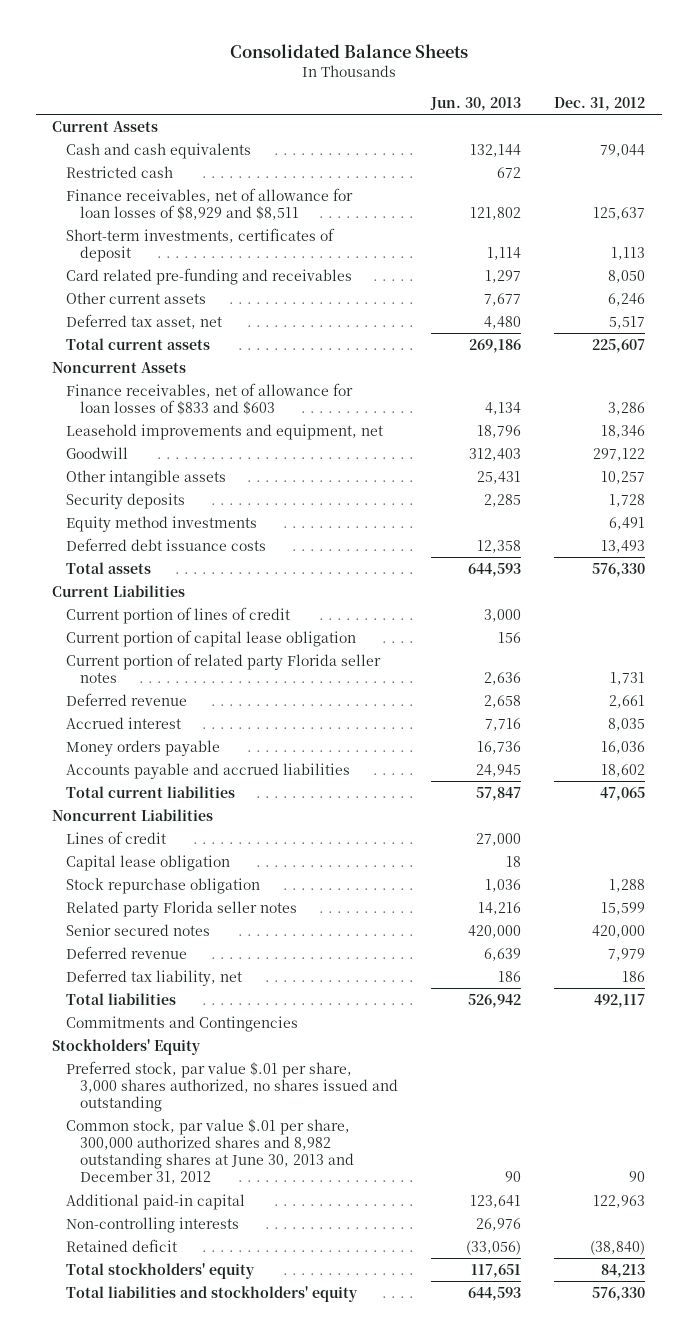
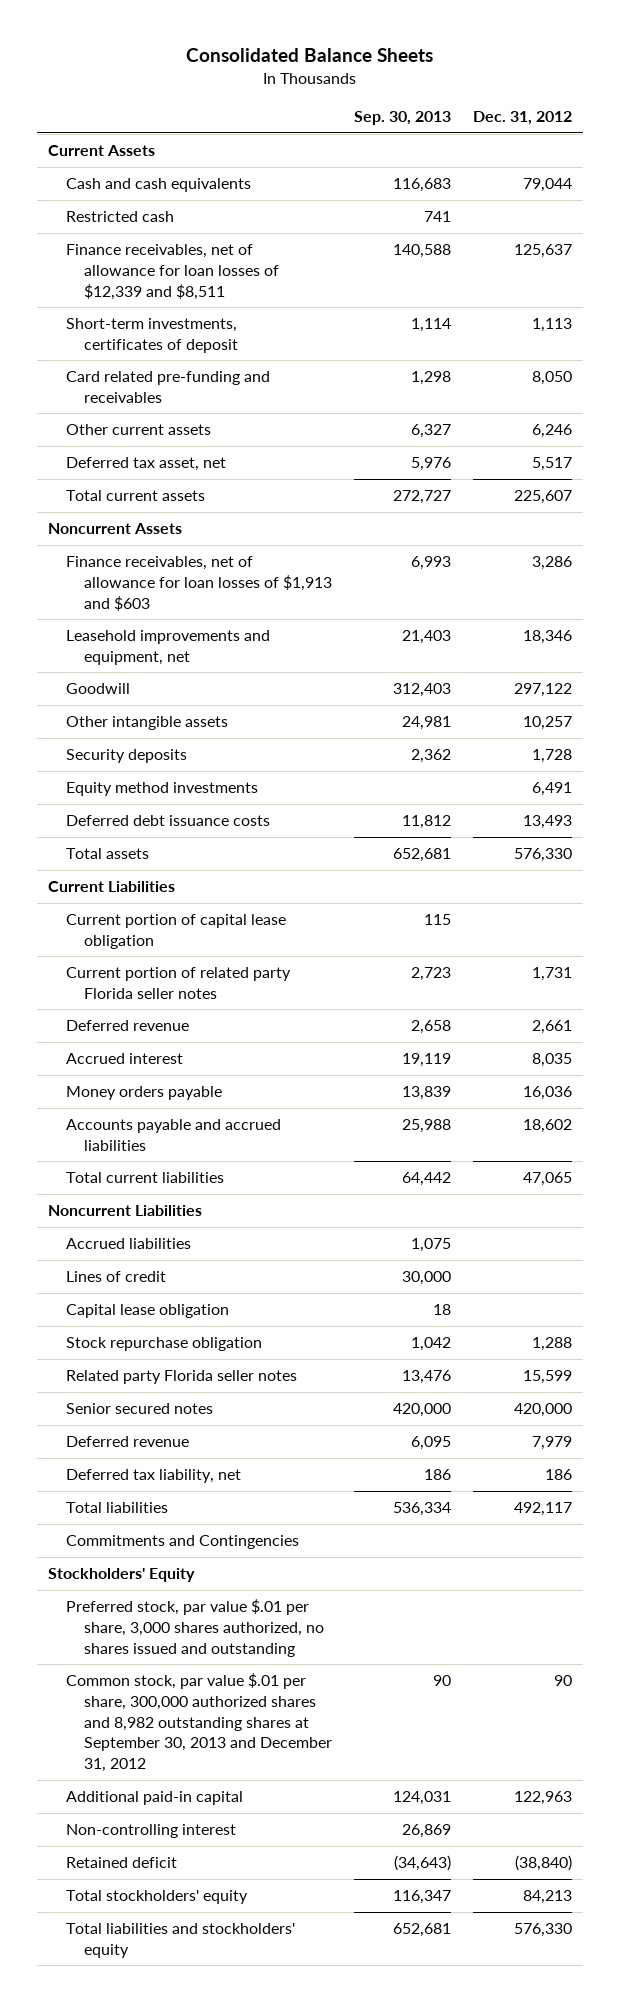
- | Jun. 30, 2013 | Dec. 31, 2012
+ | Sep. 30, 2013 | Dec. 31, 2012
- Finance receivables, net of allowance for loan losses of $8,929 and $8,511 | 121,802 | 125,637
+ Finance receivables, net of allowance for loan losses of $12,339 and $8,511 | 140,588 | 125,637
- Finance receivables, net of allowance for loan losses of $833 and $603 | 4,134 | 3,286
+ Finance receivables, net of allowance for loan losses of $1,913 and $603 | 6,993 | 3,286
- Current portion of lines of credit | 3,000 |
+ Accrued liabilities | 1,075 |
- Common stock, par value $.01 per share, 300,000 authorized shares and 8,982 outstanding shares at June 30, 2013 and December 31, 2012 | 90 | 90
+ Common stock, par value $.01 per share, 300,000 authorized shares and 8,982 outstanding shares at September 30, 2013 and December 31, 2012 | 90 | 90
- Non-controlling interests | 26,976 |
+ Non-controlling interest | 26,869 |

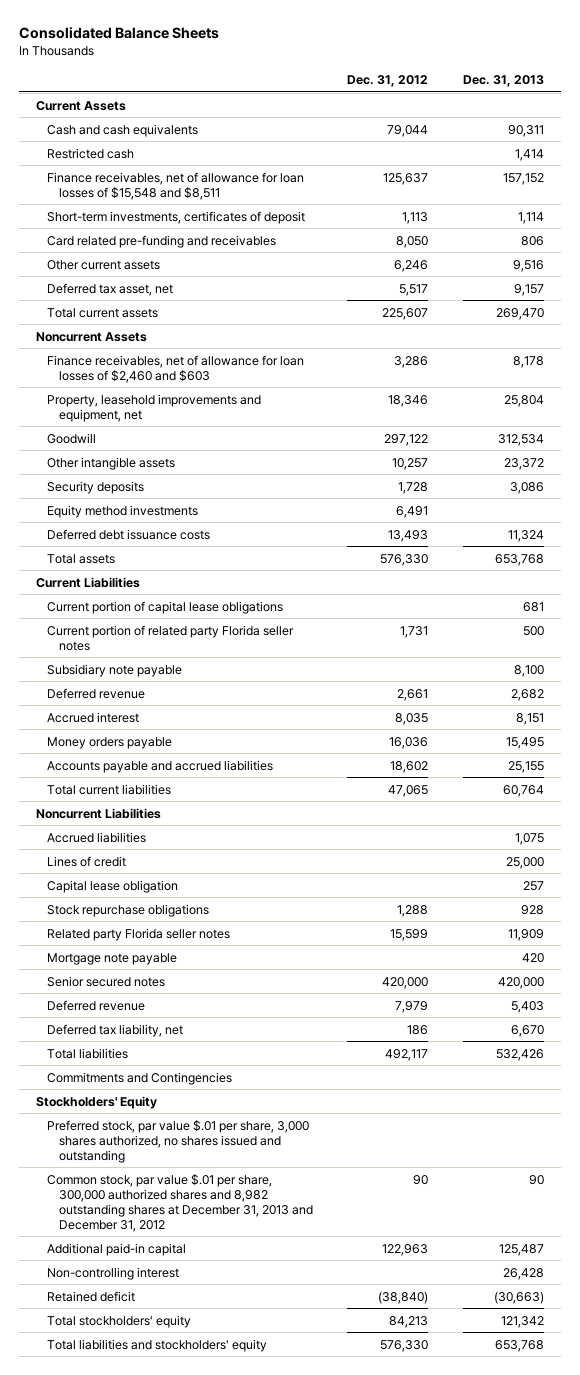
- | Sep. 30, 2013 | Dec. 31, 2012
+ | Dec. 31, 2012 | Dec. 31, 2013
- Finance receivables, net of allowance for loan losses of $12,339 and $8,511 | 140,588 | 125,637
+ Finance receivables, net of allowance for loan losses of $15,548 and $8,511 | 125,637 | 157,152
- Finance receivables, net of allowance for loan losses of $1,913 and $603 | 6,993 | 3,286
- Leasehold improvements and equipment, net | 21,403 | 18,346
+ Finance receivables, net of allowance for loan losses of $2,460 and $603 | 3,286 | 8,178
+ Property, leasehold improvements and equipment, net | 18,346 | 25,804
- Current portion of capital lease obligation | 115 |
+ Current portion of capital lease obligations | | 681
+ Subsidiary note payable | | 8,100
- Stock repurchase obligation | 1,042 | 1,288
+ Stock repurchase obligations | 1,288 | 928
+ Mortgage note payable | | 420
- Common stock, par value $.01 per share, 300,000 authorized shares and 8,982 outstanding shares at September 30, 2013 and December 31, 2012 | 90 | 90
+ Common stock, par value $.01 per share, 300,000 authorized shares and 8,982 outstanding shares at December 31, 2013 and December 31, 2012 | 90 | 90

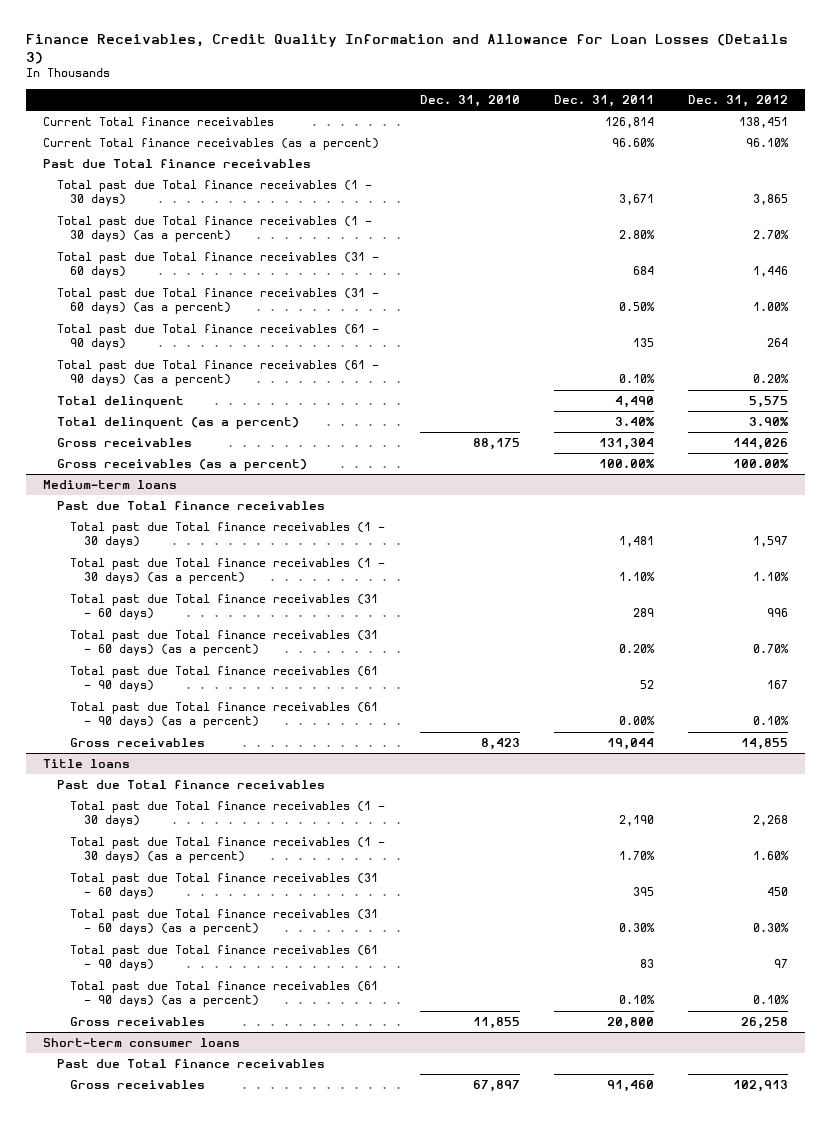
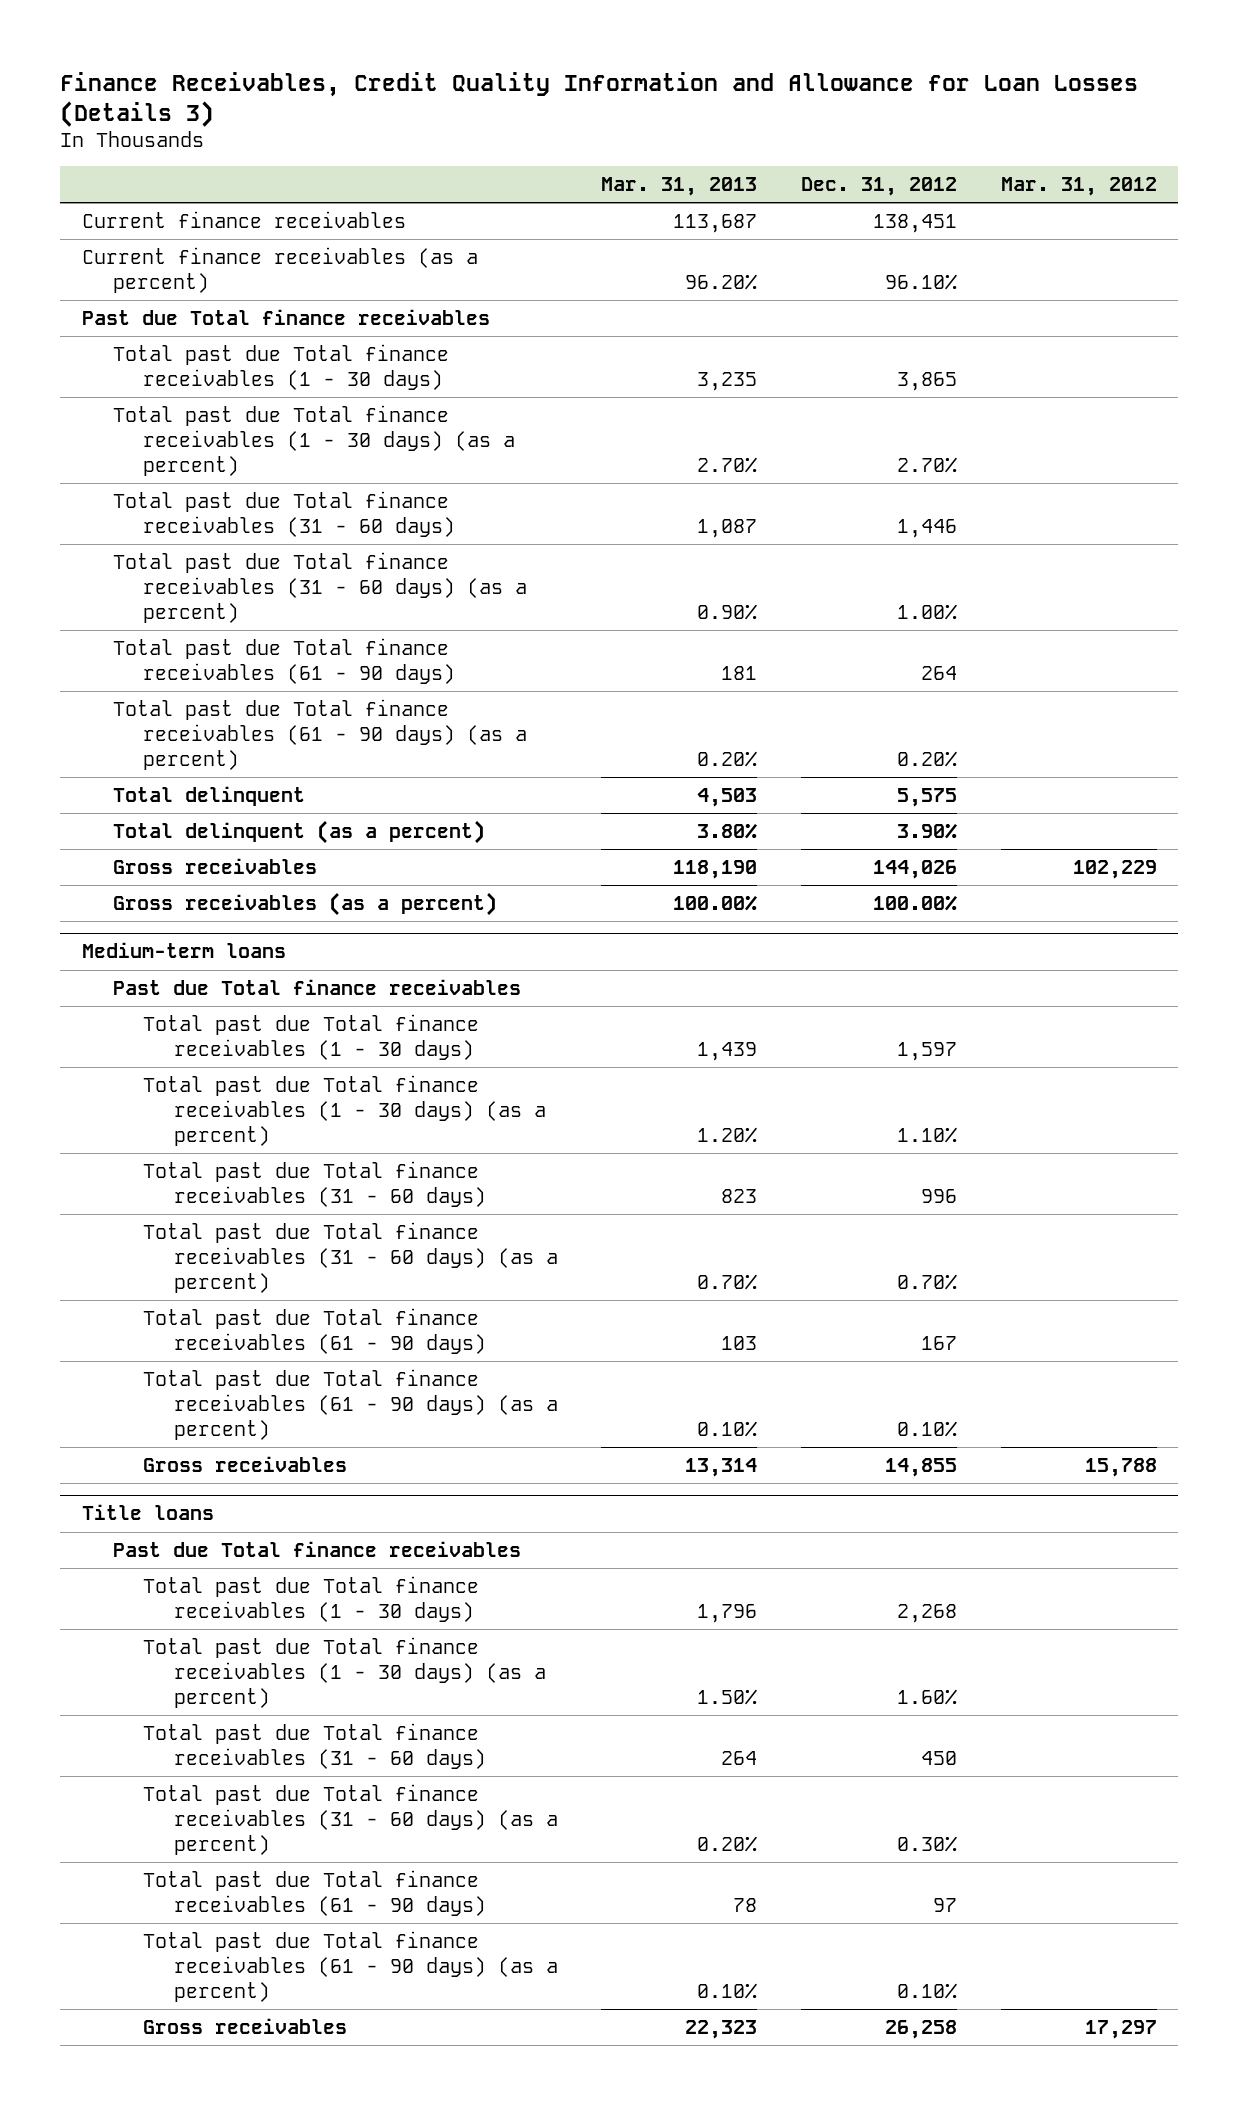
- | Dec. 31, 2010 | Dec. 31, 2011 | Dec. 31, 2012
+ | Mar. 31, 2013 | Dec. 31, 2012 | Mar. 31, 2012
- Current Total finance receivables | | 126,814 | 138,451
- Current Total finance receivables (as a percent) | | 96.60% | 96.10%
+ Current finance receivables | 113,687 | 138,451 |
+ Current finance receivables (as a percent) | 96.20% | 96.10% |
- Short-term consumer loans
- Past due Total finance receivables
- Gross receivables | 67,897 | 91,460 | 102,913

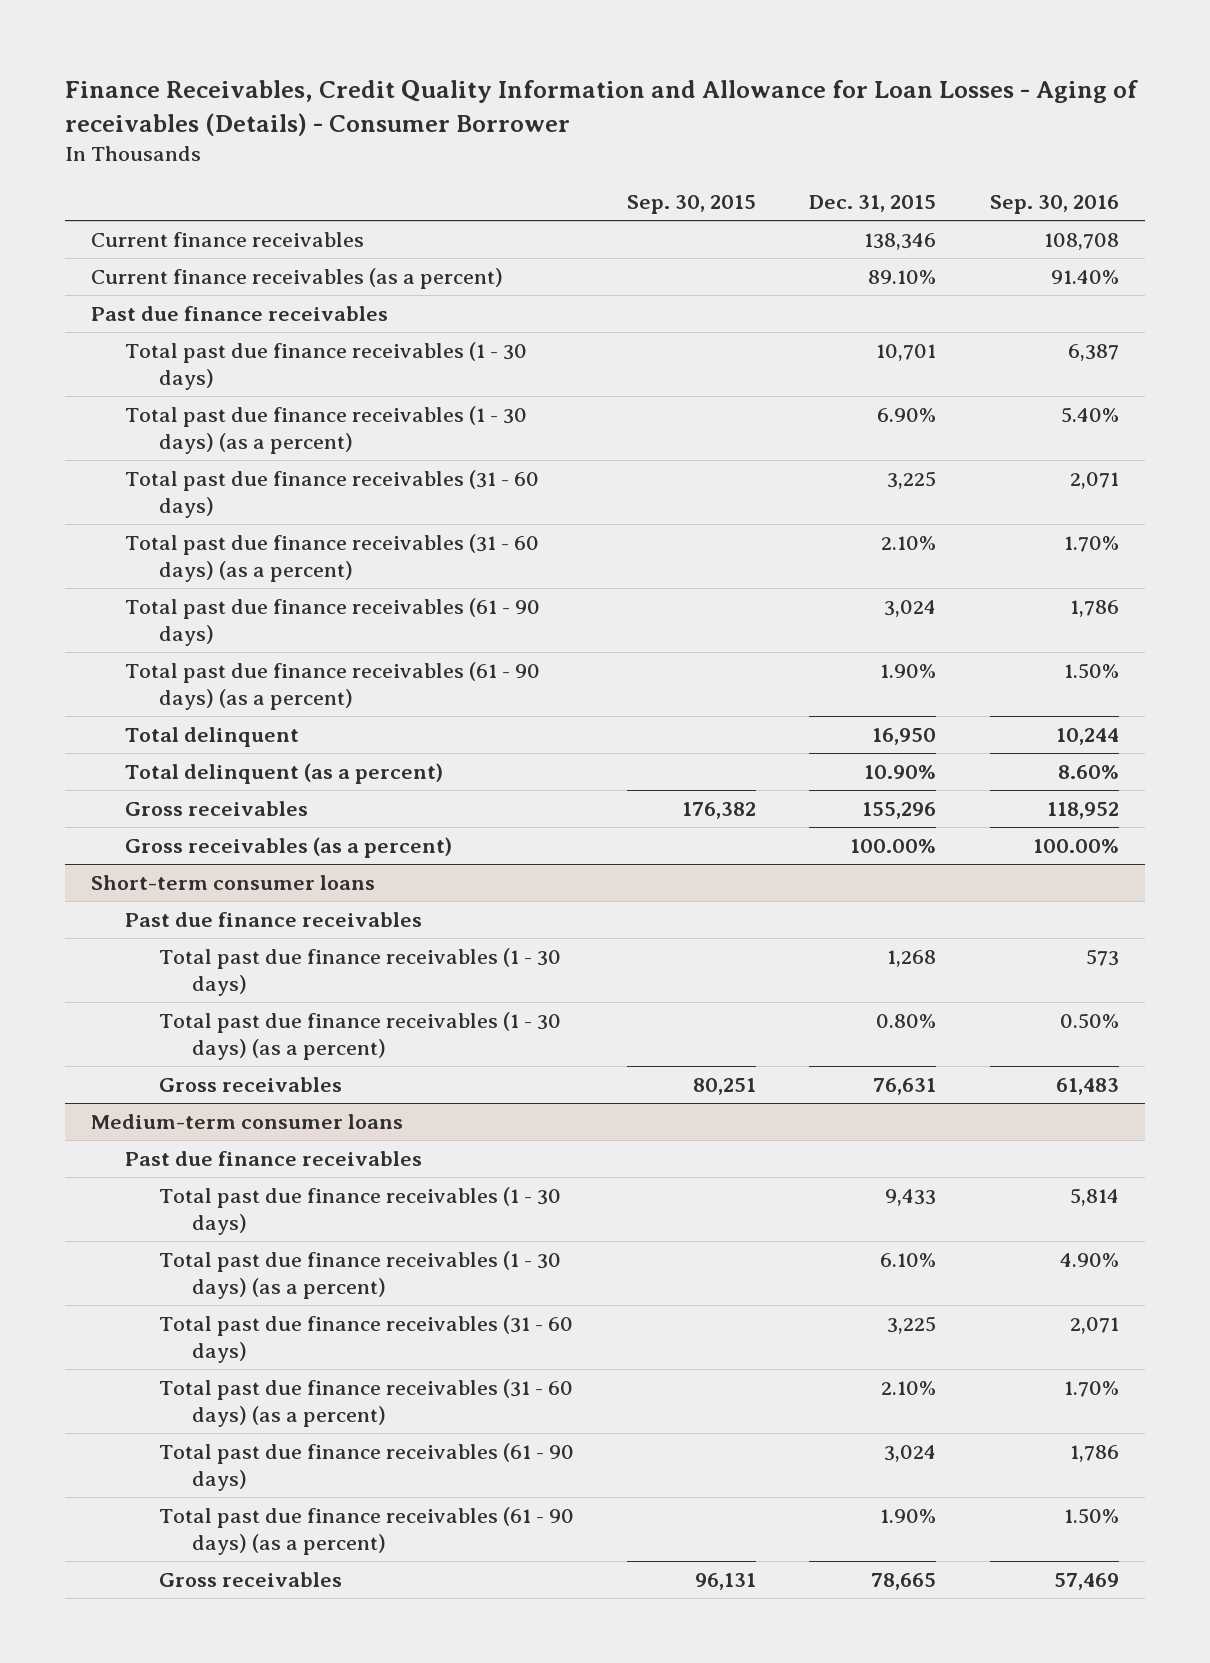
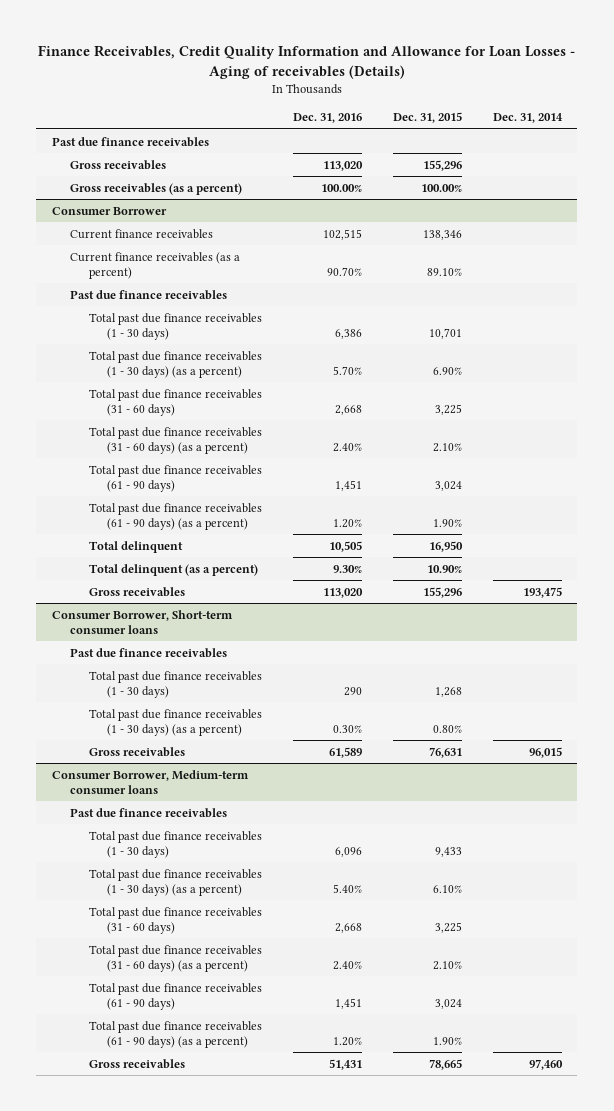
- Finance Receivables, Credit Quality Information and Allowance for Loan Losses - Aging of receivables (Details) - Consumer Borrower
+ Finance Receivables, Credit Quality Information and Allowance for Loan Losses - Aging of receivables (Details)
- | Sep. 30, 2015 | Dec. 31, 2015 | Sep. 30, 2016
+ | Dec. 31, 2016 | Dec. 31, 2015 | Dec. 31, 2014
+ Past due finance receivables
+ Gross receivables | 113,020 | 155,296 |
moved up: Gross receivables (as a percent) | 100.00% | 100.00% |
+ Consumer Borrower
- Short-term consumer loans
+ Consumer Borrower, Short-term consumer loans
- Medium-term consumer loans
+ Consumer Borrower, Medium-term consumer loans

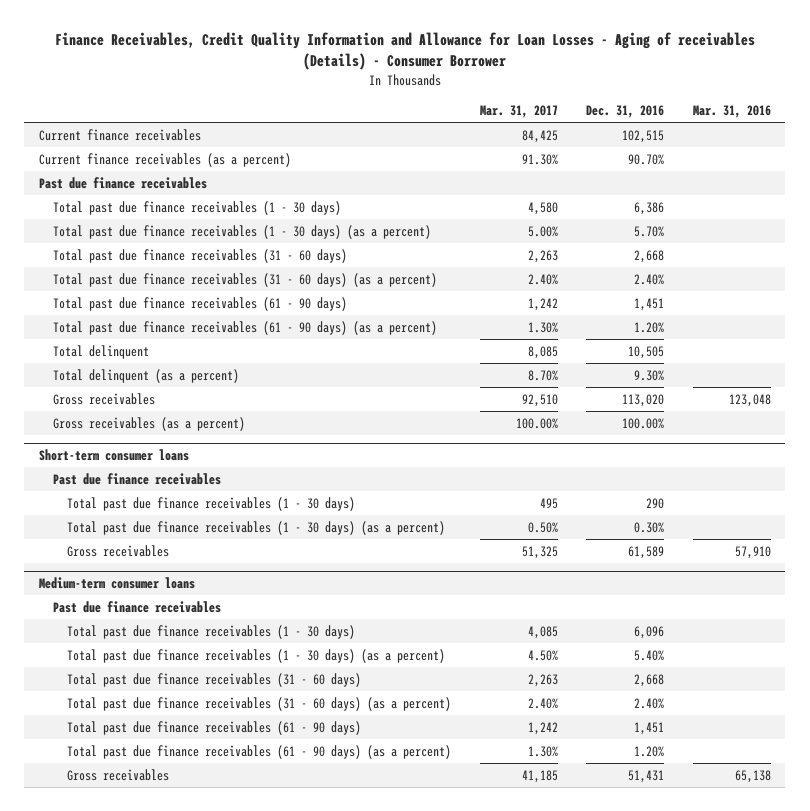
- Finance Receivables, Credit Quality Information and Allowance for Loan Losses - Aging of receivables (Details)
+ Finance Receivables, Credit Quality Information and Allowance for Loan Losses - Aging of receivables (Details) - Consumer Borrower
- | Dec. 31, 2016 | Dec. 31, 2015 | Dec. 31, 2014
+ | Mar. 31, 2017 | Dec. 31, 2016 | Mar. 31, 2016
- Past due finance receivables
- Gross receivables | 113,020 | 155,296 |
- Consumer Borrower
- Consumer Borrower, Short-term consumer loans
moved down: Gross receivables (as a percent) | 100.00% | 100.00% |
+ Short-term consumer loans
- Consumer Borrower, Medium-term consumer loans
+ Medium-term consumer loans

